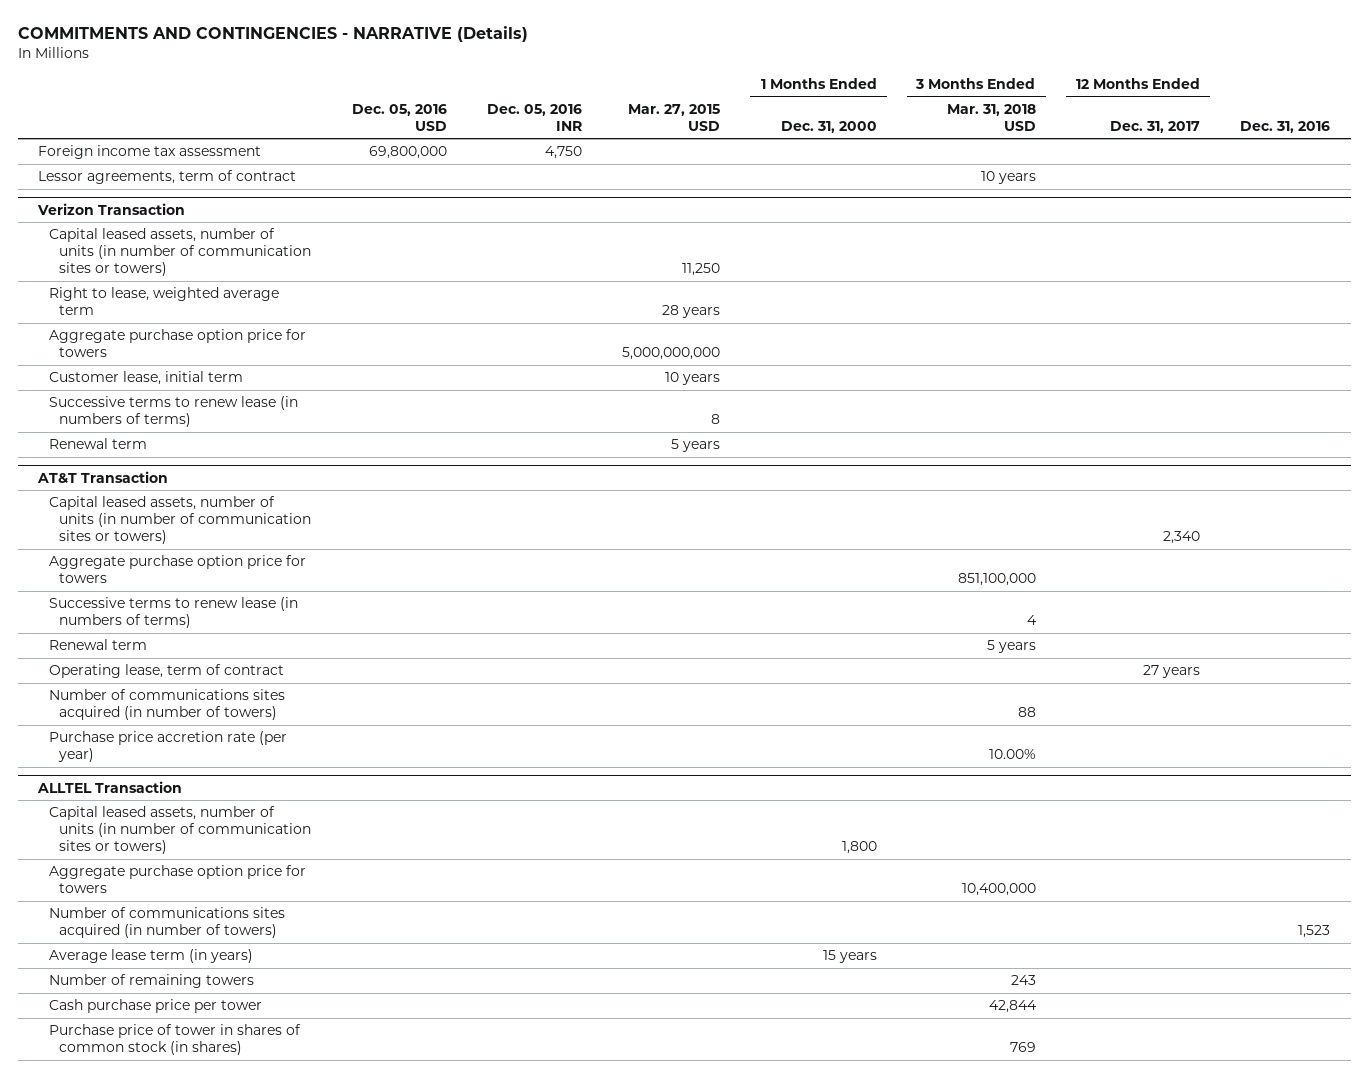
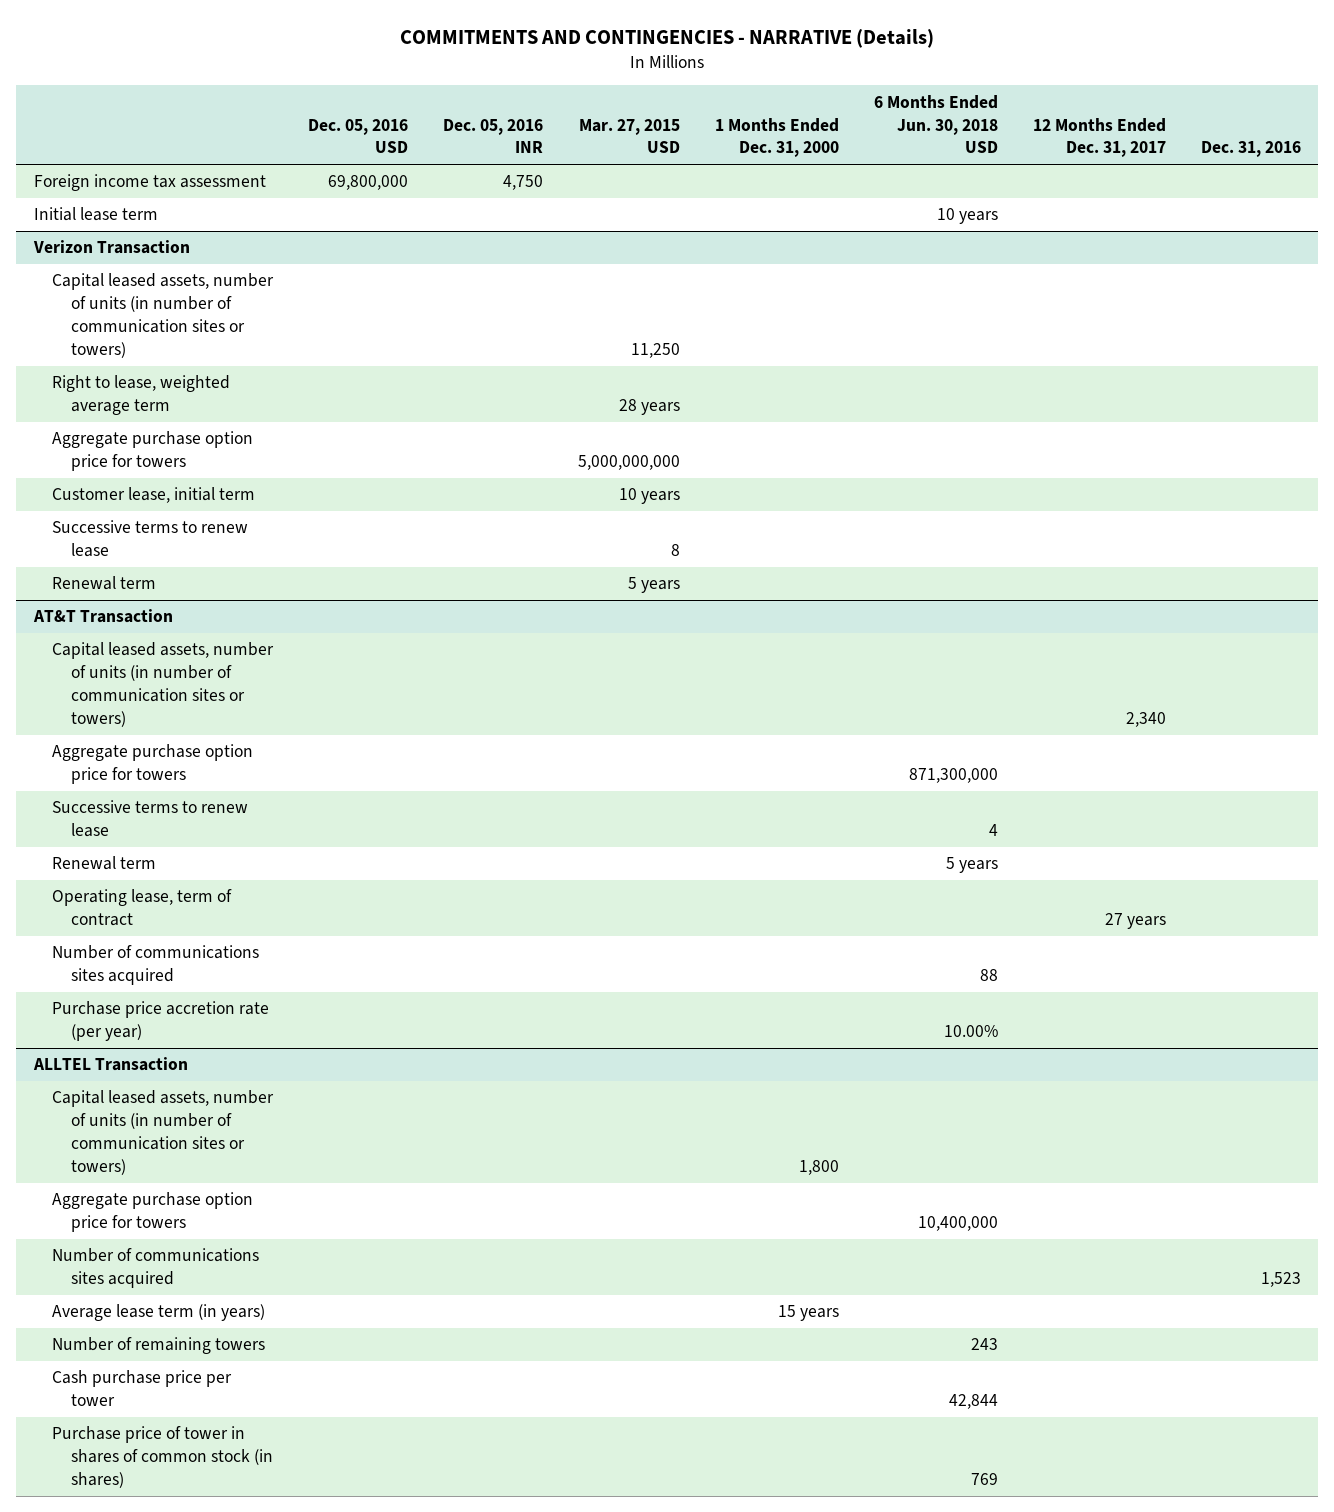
- | Dec. 05, 2016 USD | Dec. 05, 2016 INR | Mar. 27, 2015 USD | 1 Months Ended Dec. 31, 2000 | 3 Months Ended Mar. 31, 2018 USD | 12 Months Ended Dec. 31, 2017 | Dec. 31, 2016
+ | Dec. 05, 2016 USD | Dec. 05, 2016 INR | Mar. 27, 2015 USD | 1 Months Ended Dec. 31, 2000 | 6 Months Ended Jun. 30, 2018 USD | 12 Months Ended Dec. 31, 2017 | Dec. 31, 2016
- Lessor agreements, term of contract | | | | | 10 years | |
+ Initial lease term | | | | | 10 years | |
@ Verizon Transaction
- Successive terms to renew lease (in numbers of terms) | | | 8 | | | |
+ Successive terms to renew lease | | | 8 | | | |
@ AT&T Transaction
- Successive terms to renew lease (in numbers of terms) | | | | | 4 | |
+ Successive terms to renew lease | | | | | 4 | |
- Number of communications sites acquired (in number of towers) | | | | | 88 | |
+ Number of communications sites acquired | | | | | 88 | |
@ ALLTEL Transaction
- Number of communications sites acquired (in number of towers) | | | | | | | 1,523
+ Number of communications sites acquired | | | | | | | 1,523

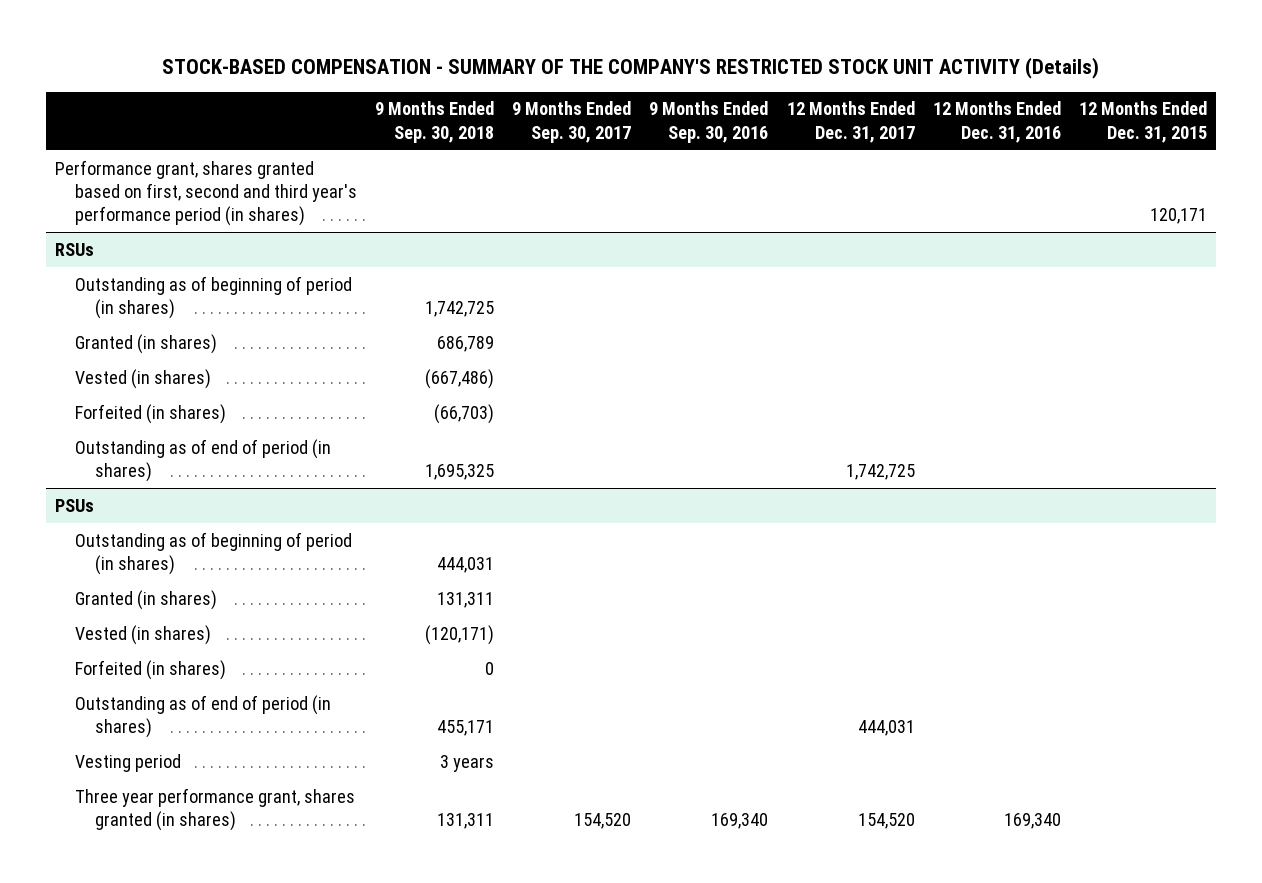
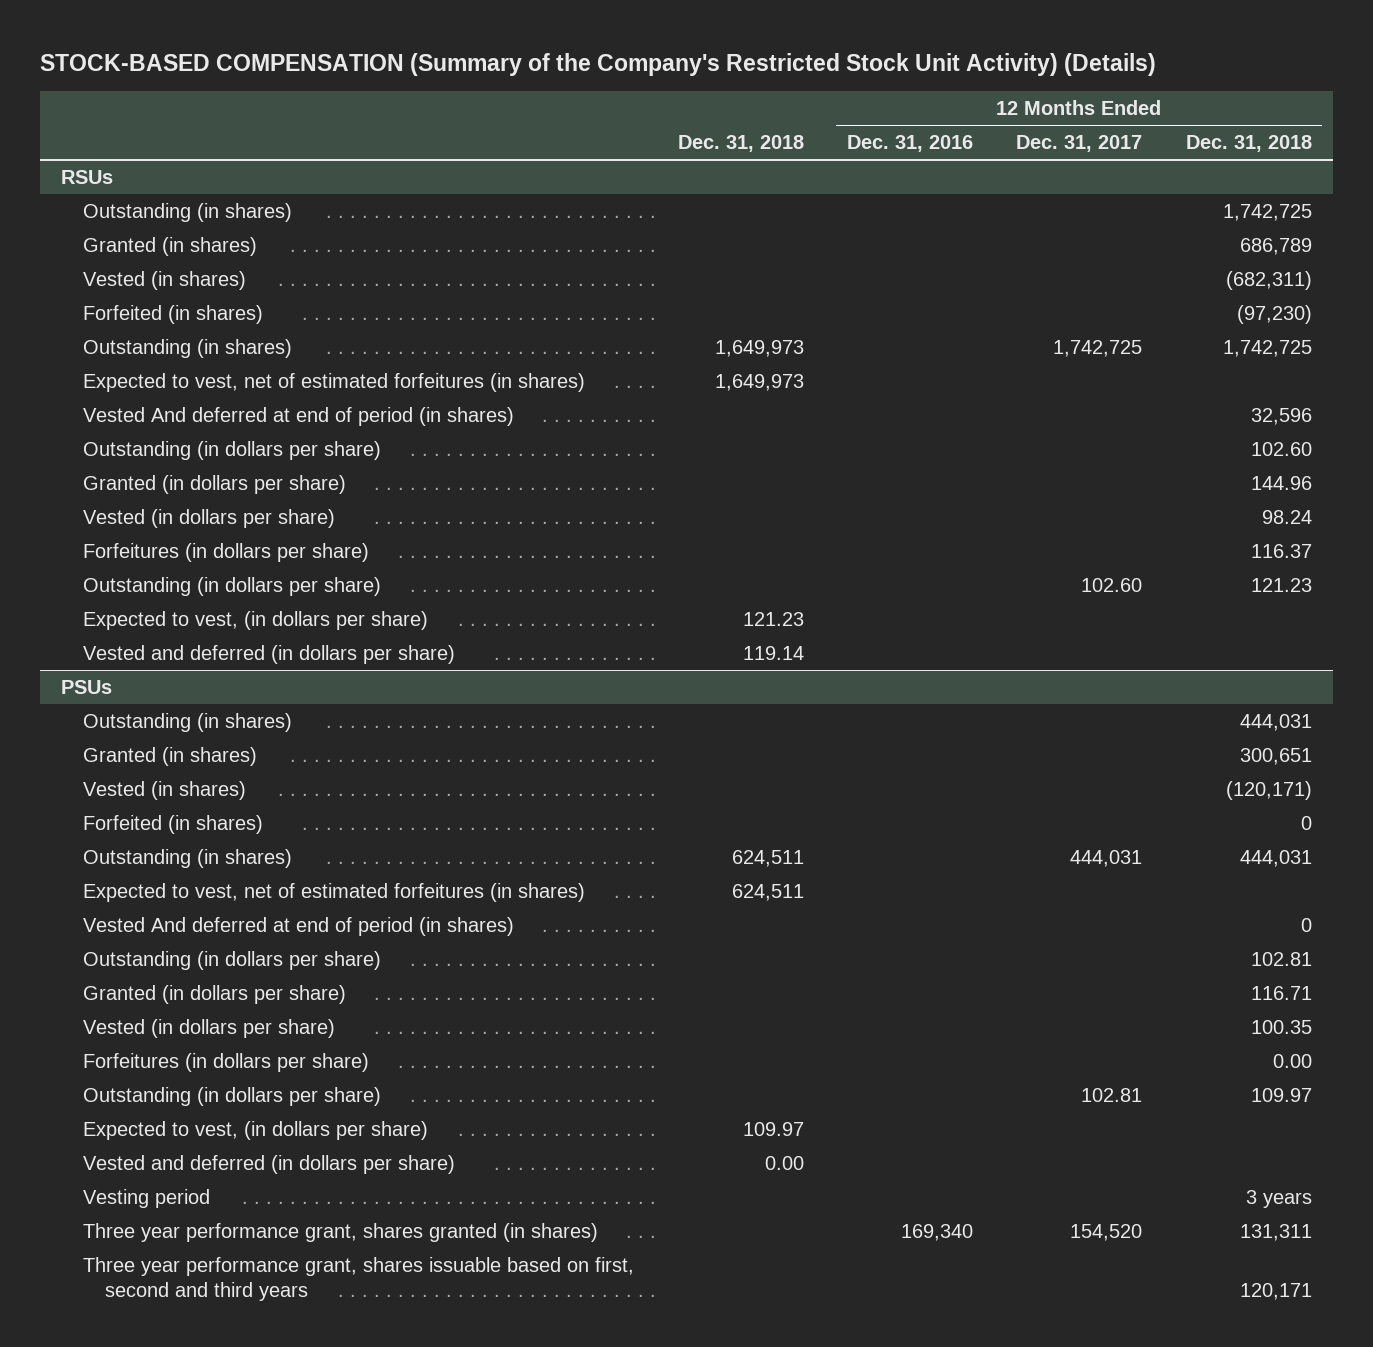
- STOCK-BASED COMPENSATION - SUMMARY OF THE COMPANY'S RESTRICTED STOCK UNIT ACTIVITY (Details)
+ STOCK-BASED COMPENSATION (Summary of the Company's Restricted Stock Unit Activity) (Details)
- | 9 Months Ended Sep. 30, 2018 | 9 Months Ended Sep. 30, 2017 | 9 Months Ended Sep. 30, 2016 | 12 Months Ended Dec. 31, 2017 | 12 Months Ended Dec. 31, 2016 | 12 Months Ended Dec. 31, 2015
+ | Dec. 31, 2018 | 12 Months Ended Dec. 31, 2016 | 12 Months Ended Dec. 31, 2017 | 12 Months Ended Dec. 31, 2018
- Performance grant, shares granted based on first, second and third year's performance period (in shares) | | | | | | 120,171
@ RSUs
- Outstanding as of beginning of period (in shares) | 1,742,725 | | | | |
+ Outstanding (in shares) | | | | 1,742,725
- Outstanding as of end of period (in shares) | 1,695,325 | | | 1,742,725 | |
+ Outstanding (in shares) | 1,649,973 | | 1,742,725 | 1,742,725
+ Expected to vest, net of estimated forfeitures (in shares) | 1,649,973 | | |
+ Vested And deferred at end of period (in shares) | | | | 32,596
+ Outstanding (in dollars per share) | | | | 102.60
+ Granted (in dollars per share) | | | | 144.96
+ Vested (in dollars per share) | | | | 98.24
+ Forfeitures (in dollars per share) | | | | 116.37
+ Outstanding (in dollars per share) | | | 102.60 | 121.23
+ Expected to vest, (in dollars per share) | 121.23 | | |
+ Vested and deferred (in dollars per share) | 119.14 | | |
@ PSUs
- Outstanding as of beginning of period (in shares) | 444,031 | | | | |
+ Outstanding (in shares) | | | | 444,031
- Outstanding as of end of period (in shares) | 455,171 | | | 444,031 | |
+ Outstanding (in shares) | 624,511 | | 444,031 | 444,031
+ Expected to vest, net of estimated forfeitures (in shares) | 624,511 | | |
+ Vested And deferred at end of period (in shares) | | | | 0
+ Outstanding (in dollars per share) | | | | 102.81
+ Granted (in dollars per share) | | | | 116.71
+ Vested (in dollars per share) | | | | 100.35
+ Forfeitures (in dollars per share) | | | | 0.00
+ Outstanding (in dollars per share) | | | 102.81 | 109.97
+ Expected to vest, (in dollars per share) | 109.97 | | |
+ Vested and deferred (in dollars per share) | 0.00 | | |
+ Three year performance grant, shares issuable based on first, second and third years | | | | 120,171

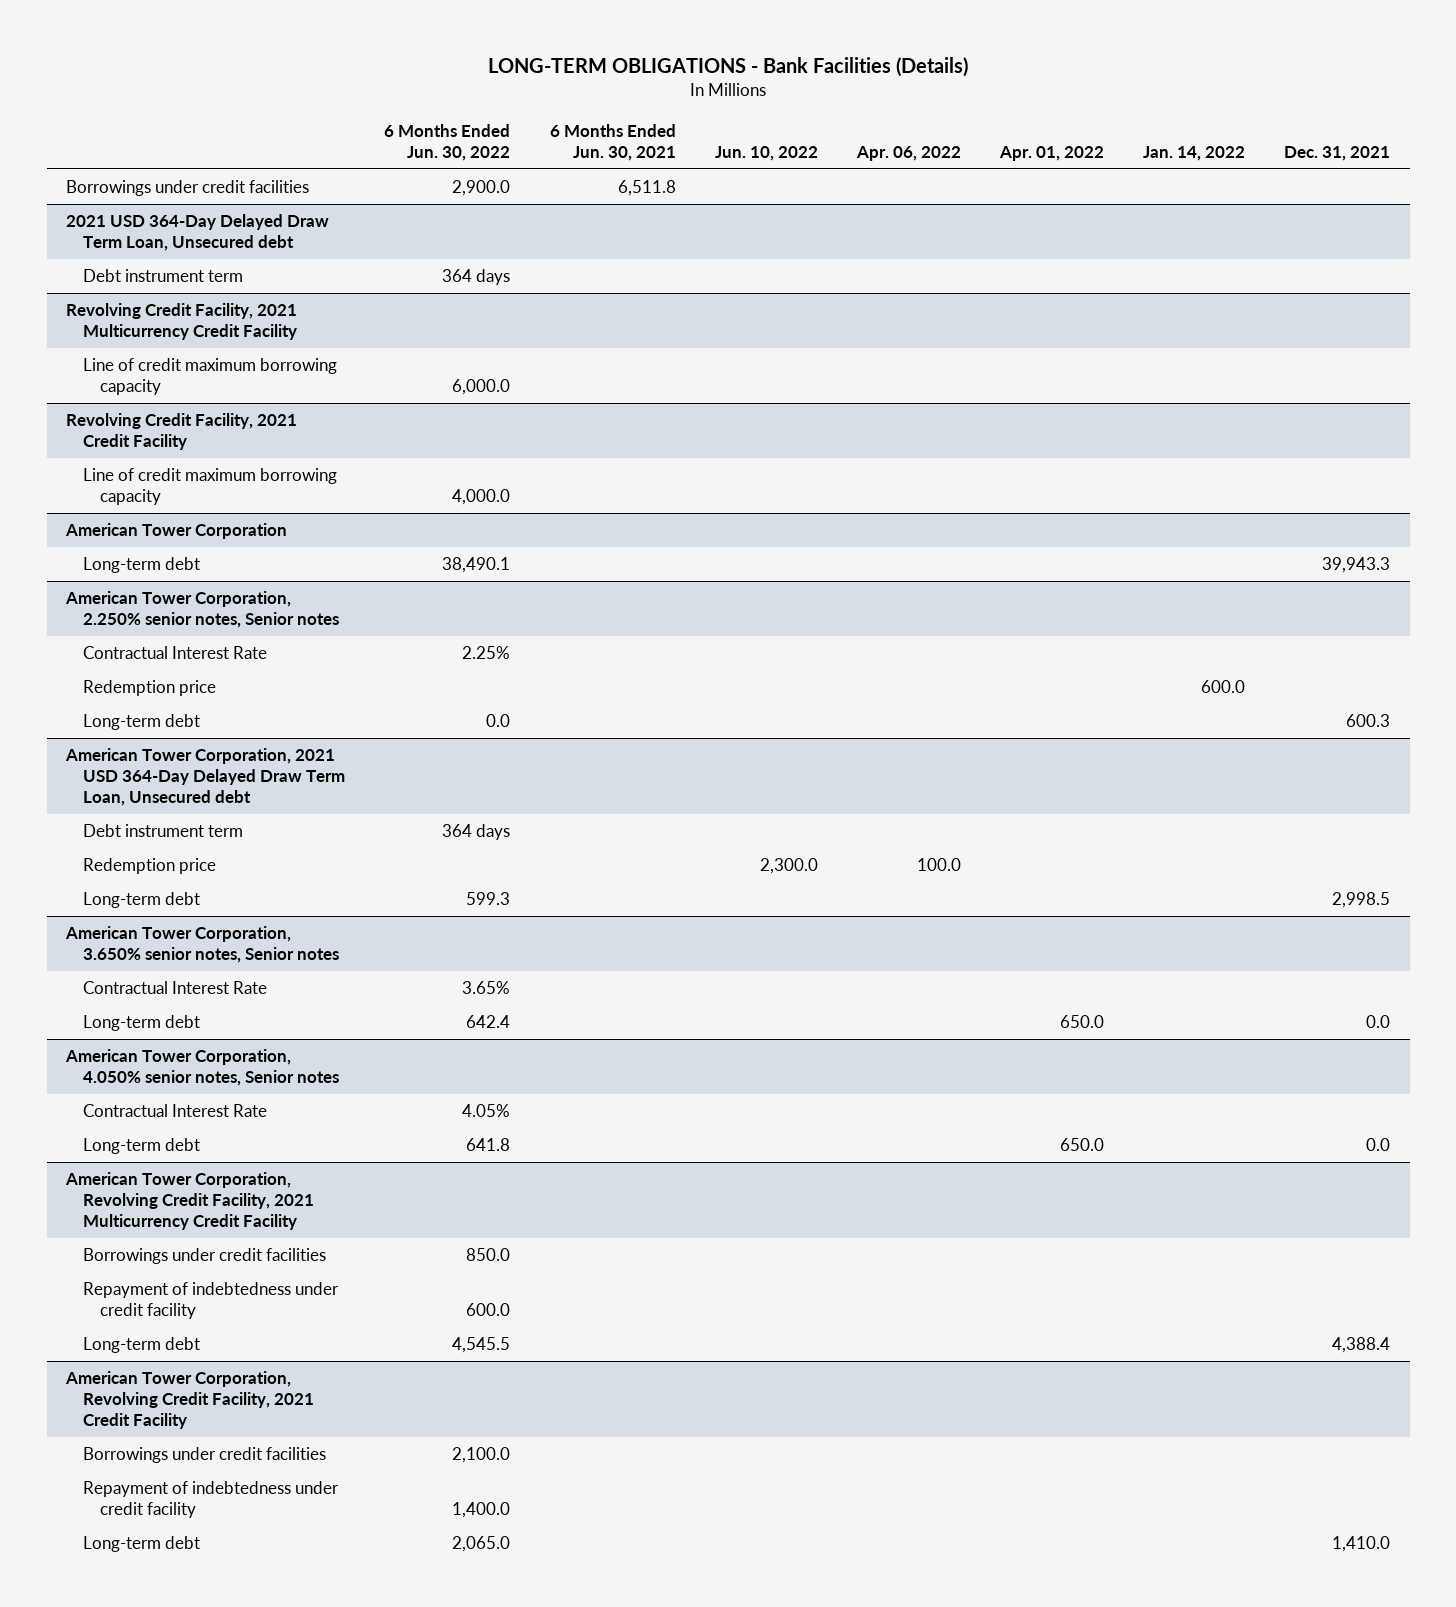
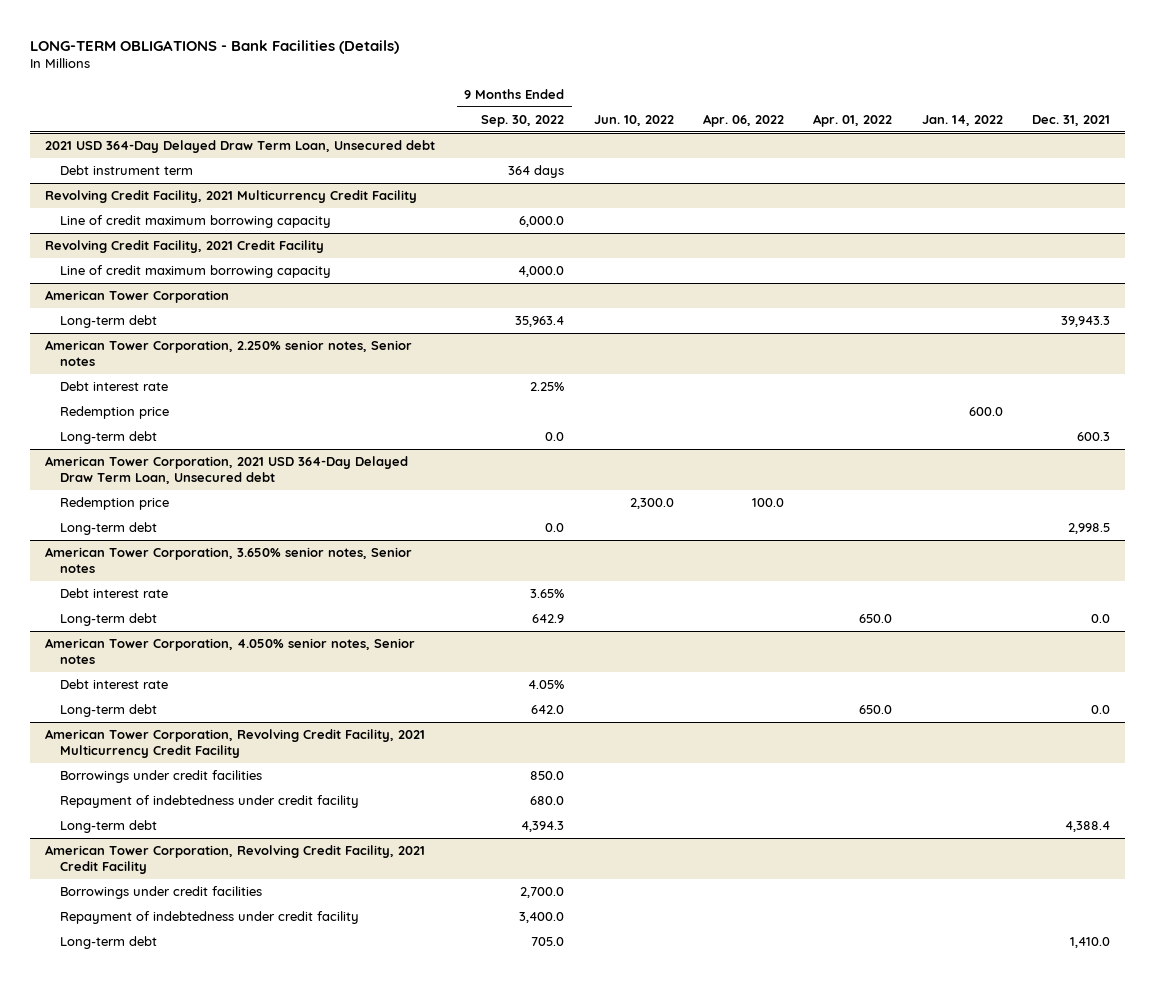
- | 6 Months Ended Jun. 30, 2022 | 6 Months Ended Jun. 30, 2021 | Jun. 10, 2022 | Apr. 06, 2022 | Apr. 01, 2022 | Jan. 14, 2022 | Dec. 31, 2021
+ | 9 Months Ended Sep. 30, 2022 | Jun. 10, 2022 | Apr. 06, 2022 | Apr. 01, 2022 | Jan. 14, 2022 | Dec. 31, 2021
- Borrowings under credit facilities | 2,900.0 | 6,511.8 | | | | |
@ American Tower Corporation, 2.250% senior notes, Senior notes
- Contractual Interest Rate | 2.25% | | | | | |
+ Debt interest rate | 2.25% | | | | |
@ American Tower Corporation, 2021 USD 364-Day Delayed Draw Term Loan, Unsecured debt
- Debt instrument term | 364 days | | | | | |
@ American Tower Corporation, 3.650% senior notes, Senior notes
- Contractual Interest Rate | 3.65% | | | | | |
+ Debt interest rate | 3.65% | | | | |
@ American Tower Corporation, 4.050% senior notes, Senior notes
- Contractual Interest Rate | 4.05% | | | | | |
+ Debt interest rate | 4.05% | | | | |

